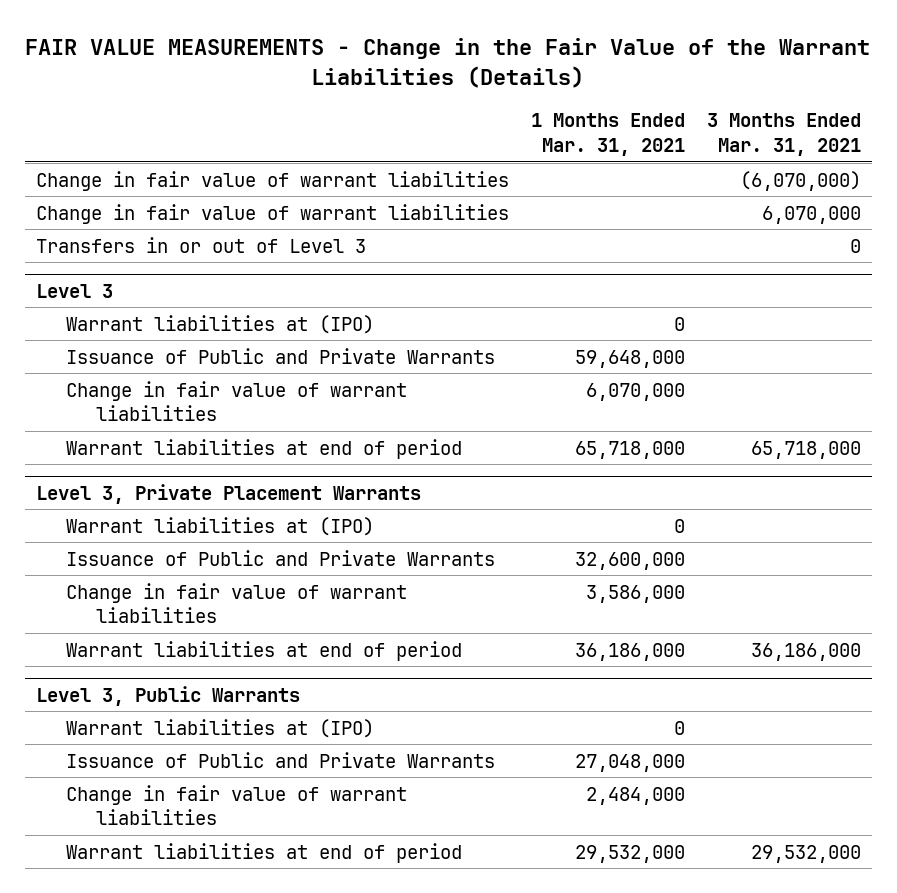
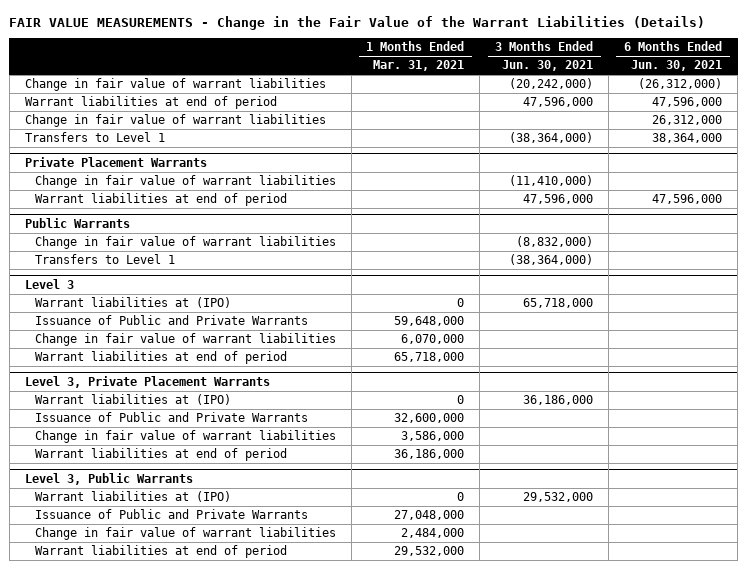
- | 1 Months Ended Mar. 31, 2021 | 3 Months Ended Mar. 31, 2021
+ | 1 Months Ended Mar. 31, 2021 | 3 Months Ended Jun. 30, 2021 | 6 Months Ended Jun. 30, 2021
+ Warrant liabilities at end of period | | 47,596,000 | 47,596,000
- Transfers in or out of Level 3 | | 0
+ Transfers to Level 1 | | (38,364,000) | 38,364,000
+ Private Placement Warrants
+ Change in fair value of warrant liabilities | | (11,410,000) |
+ Warrant liabilities at end of period | | 47,596,000 | 47,596,000
+ Public Warrants
+ Change in fair value of warrant liabilities | | (8,832,000) |
+ Transfers to Level 1 | | (38,364,000) |

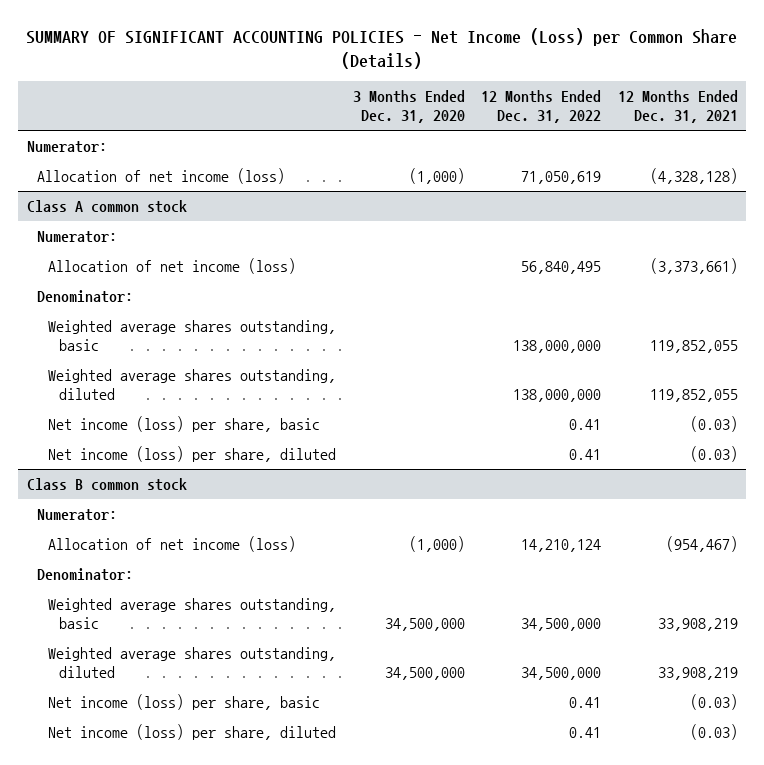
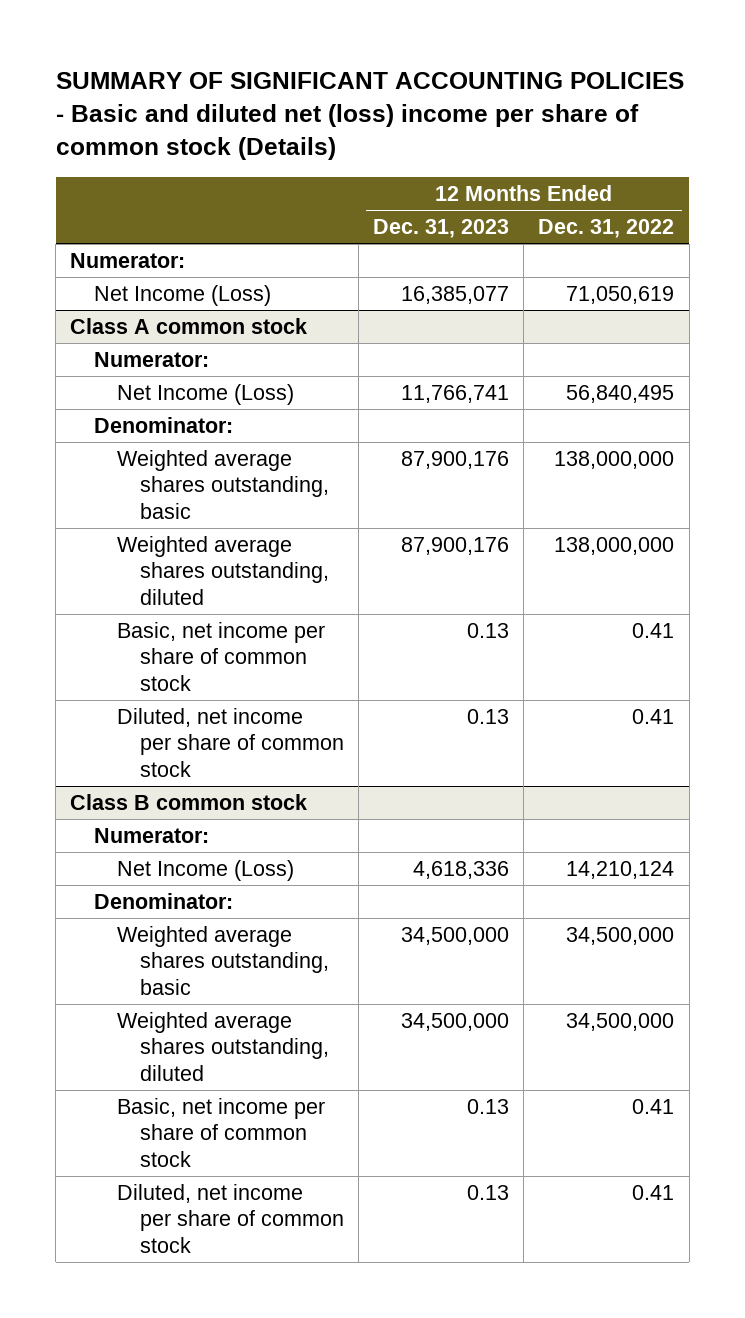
- SUMMARY OF SIGNIFICANT ACCOUNTING POLICIES - Net Income (Loss) per Common Share (Details)
+ SUMMARY OF SIGNIFICANT ACCOUNTING POLICIES - Basic and diluted net (loss) income per share of common stock (Details)
- | 3 Months Ended Dec. 31, 2020 | 12 Months Ended Dec. 31, 2022 | 12 Months Ended Dec. 31, 2021
+ | 12 Months Ended Dec. 31, 2023 | 12 Months Ended Dec. 31, 2022
- Allocation of net income (loss) | (1,000) | 71,050,619 | (4,328,128)
+ Net Income (Loss) | 16,385,077 | 71,050,619
@ Class A common stock
- Allocation of net income (loss) | | 56,840,495 | (3,373,661)
+ Net Income (Loss) | 11,766,741 | 56,840,495
- Net income (loss) per share, basic | | 0.41 | (0.03)
- Net income (loss) per share, diluted | | 0.41 | (0.03)
+ Basic, net income per share of common stock | 0.13 | 0.41
+ Diluted, net income per share of common stock | 0.13 | 0.41
@ Class B common stock
- Allocation of net income (loss) | (1,000) | 14,210,124 | (954,467)
+ Net Income (Loss) | 4,618,336 | 14,210,124
- Net income (loss) per share, basic | | 0.41 | (0.03)
- Net income (loss) per share, diluted | | 0.41 | (0.03)
+ Basic, net income per share of common stock | 0.13 | 0.41
+ Diluted, net income per share of common stock | 0.13 | 0.41

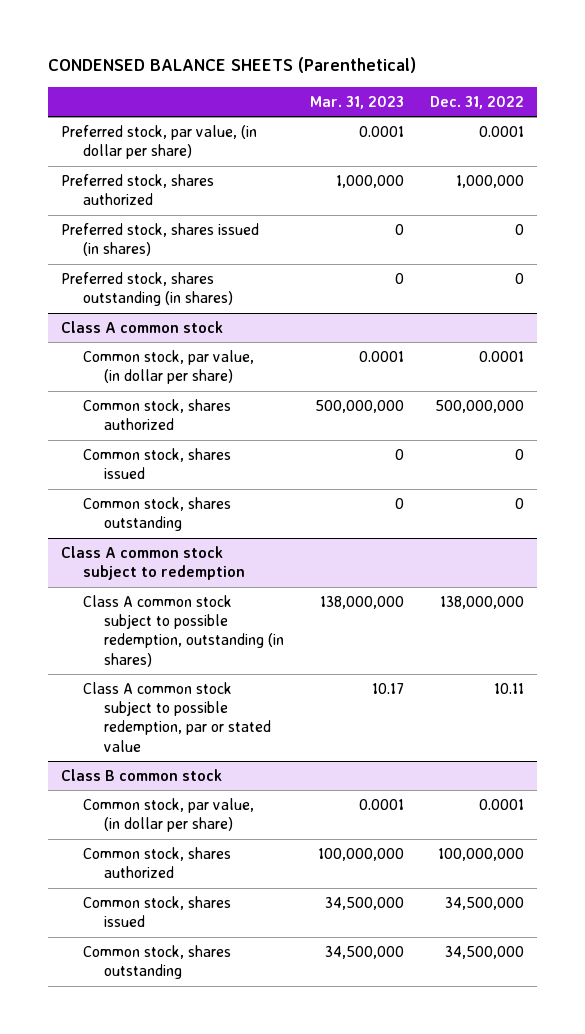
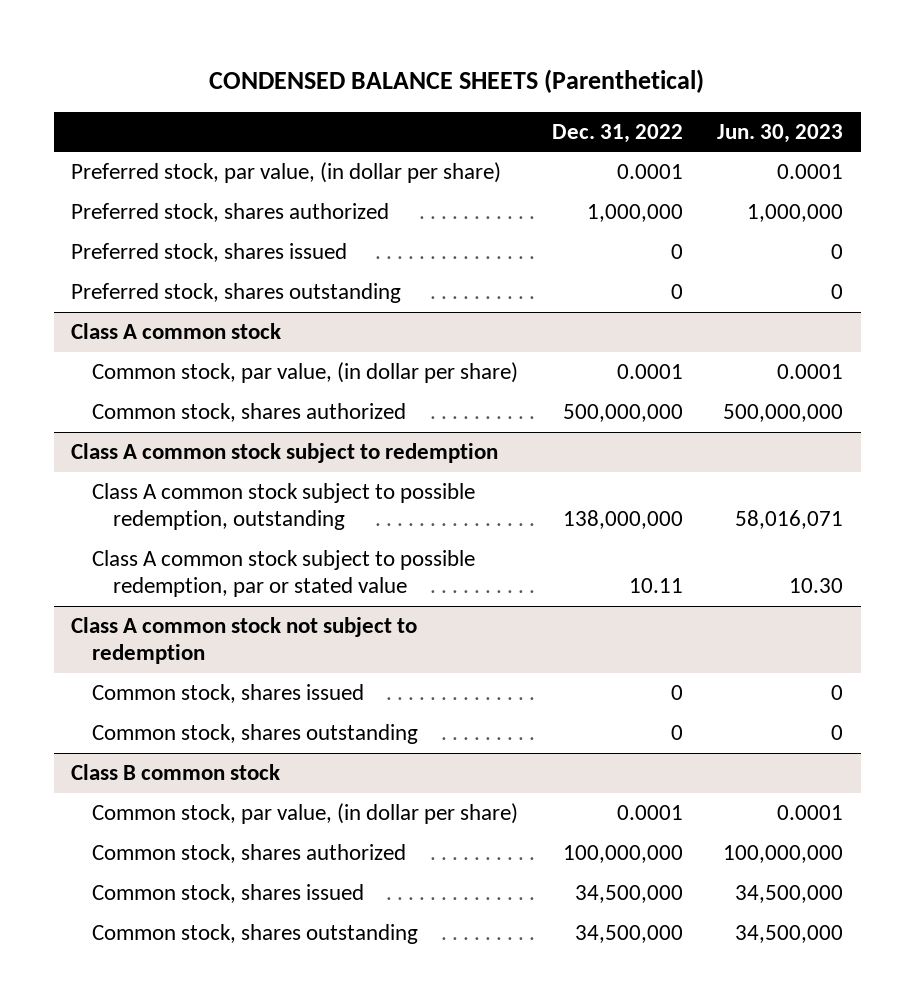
- | Mar. 31, 2023 | Dec. 31, 2022
+ | Dec. 31, 2022 | Jun. 30, 2023
- Preferred stock, shares issued (in shares) | 0 | 0
- Preferred stock, shares outstanding (in shares) | 0 | 0
+ Preferred stock, shares issued | 0 | 0
+ Preferred stock, shares outstanding | 0 | 0
@ Class A common stock
- Common stock, shares issued | 0 | 0
- Common stock, shares outstanding | 0 | 0
@ Class A common stock subject to redemption
- Class A common stock subject to possible redemption, outstanding (in shares) | 138,000,000 | 138,000,000
+ Class A common stock subject to possible redemption, outstanding | 138,000,000 | 58,016,071
+ Class A common stock not subject to redemption
+ Common stock, shares issued | 0 | 0
+ Common stock, shares outstanding | 0 | 0

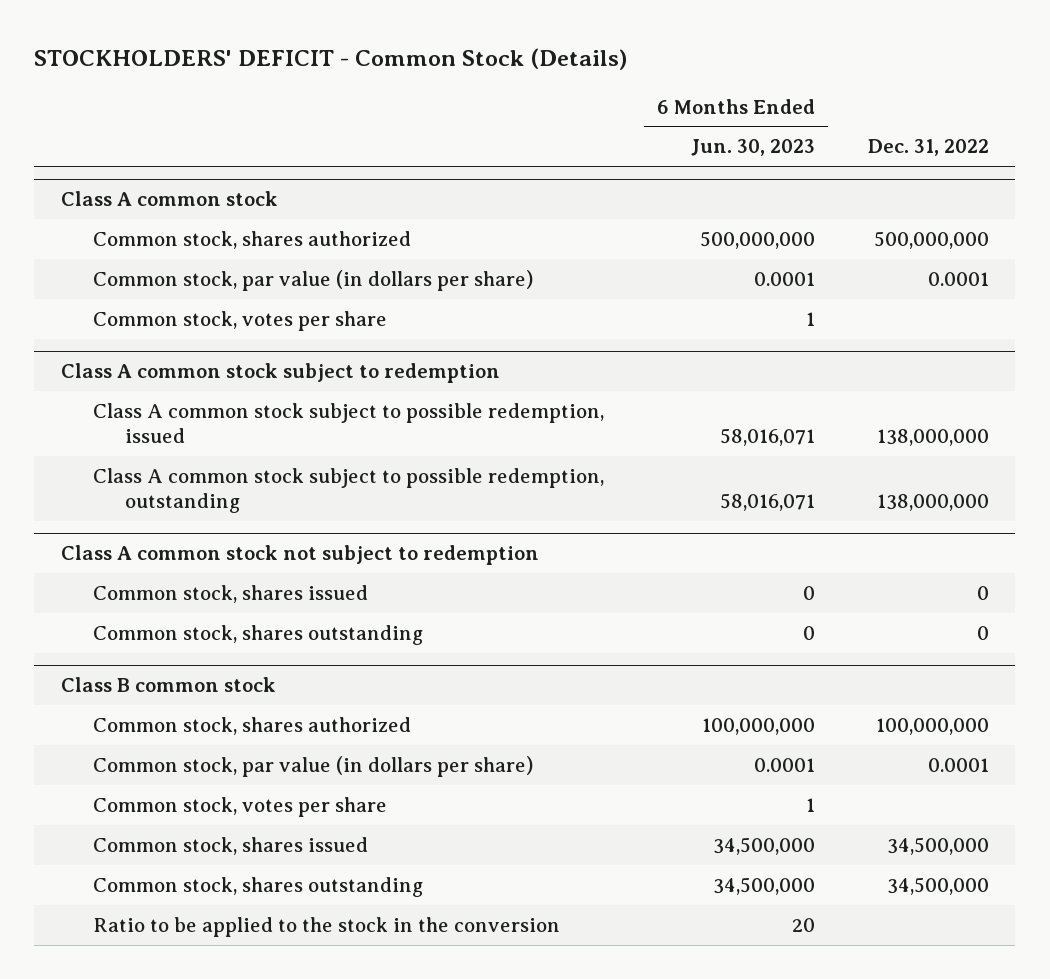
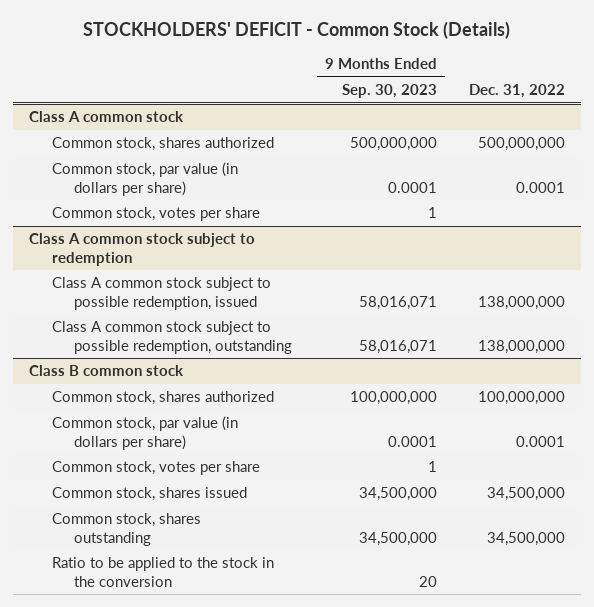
- | 6 Months Ended Jun. 30, 2023 | Dec. 31, 2022
+ | 9 Months Ended Sep. 30, 2023 | Dec. 31, 2022
- Class A common stock not subject to redemption
- Common stock, shares issued | 0 | 0
- Common stock, shares outstanding | 0 | 0

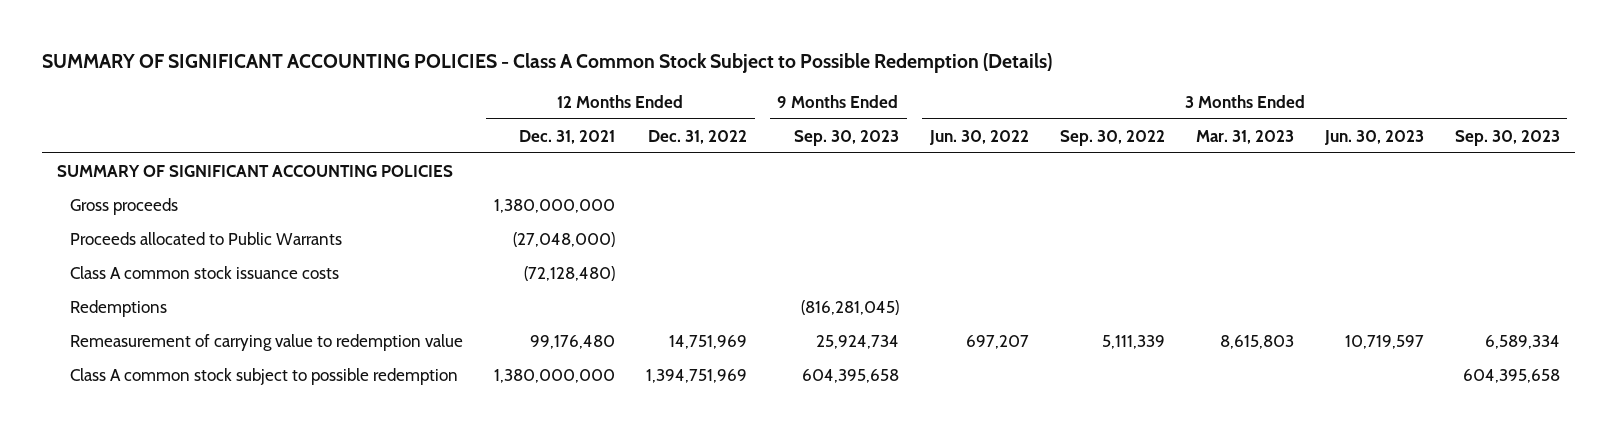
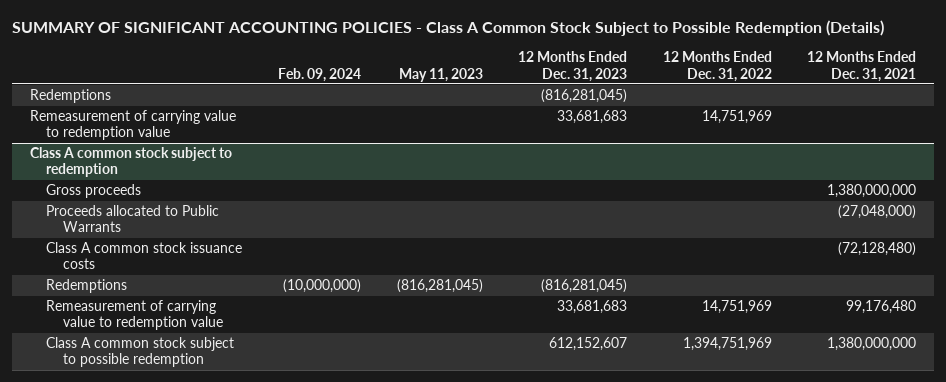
- | 12 Months Ended Dec. 31, 2021 | 12 Months Ended Dec. 31, 2022 | 9 Months Ended Sep. 30, 2023 | 3 Months Ended Jun. 30, 2022 | 3 Months Ended Sep. 30, 2022 | 3 Months Ended Mar. 31, 2023 | 3 Months Ended Jun. 30, 2023 | 3 Months Ended Sep. 30, 2023
+ | Feb. 09, 2024 | May 11, 2023 | 12 Months Ended Dec. 31, 2023 | 12 Months Ended Dec. 31, 2022 | 12 Months Ended Dec. 31, 2021
- SUMMARY OF SIGNIFICANT ACCOUNTING POLICIES
+ Redemptions | | | (816,281,045) | |
+ Remeasurement of carrying value to redemption value | | | 33,681,683 | 14,751,969 |
+ Class A common stock subject to redemption

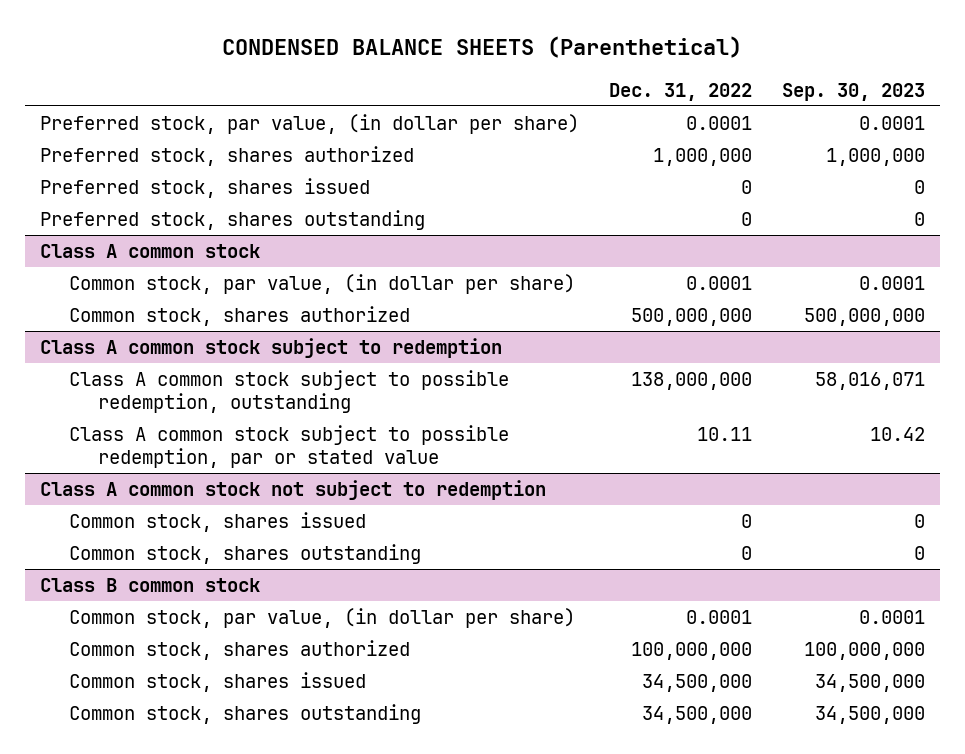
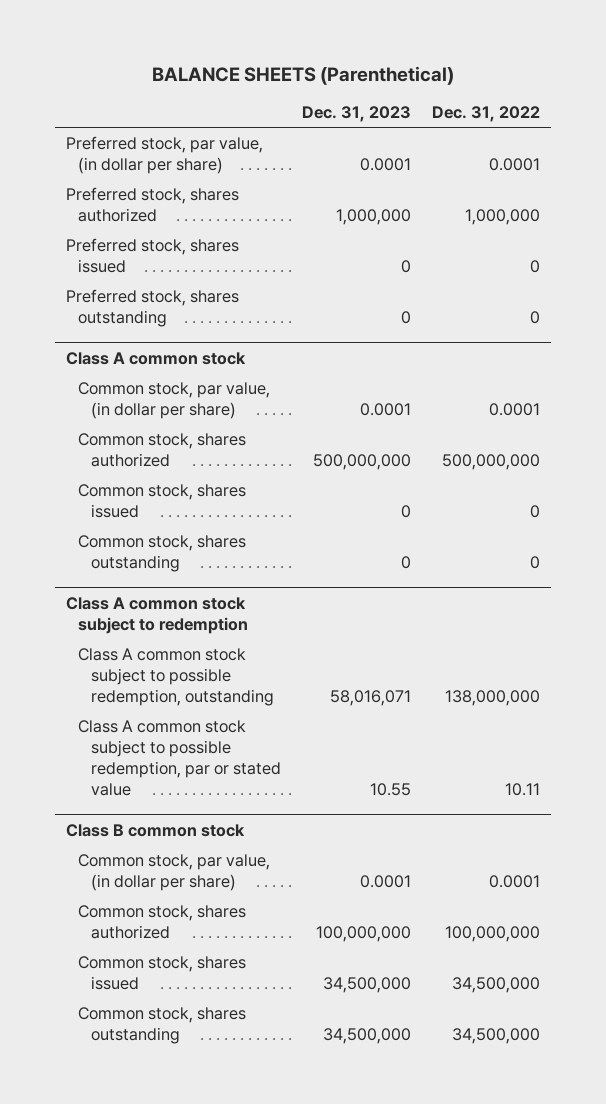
- CONDENSED BALANCE SHEETS (Parenthetical)
+ BALANCE SHEETS (Parenthetical)
- | Dec. 31, 2022 | Sep. 30, 2023
+ | Dec. 31, 2023 | Dec. 31, 2022
@ Class A common stock
+ Common stock, shares issued | 0 | 0
+ Common stock, shares outstanding | 0 | 0
- Class A common stock not subject to redemption
- Common stock, shares issued | 0 | 0
- Common stock, shares outstanding | 0 | 0

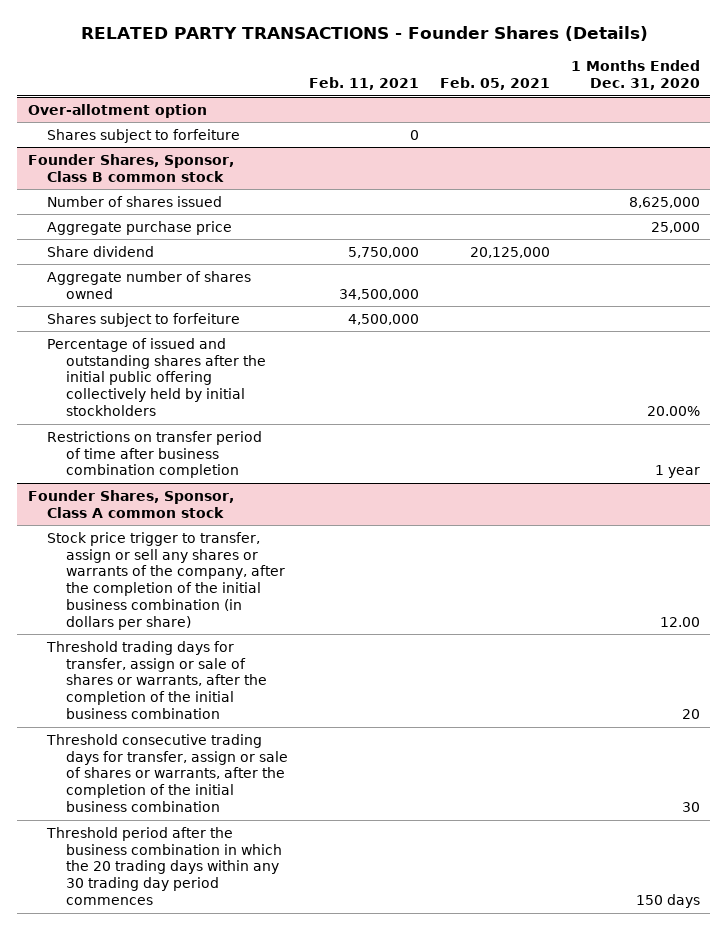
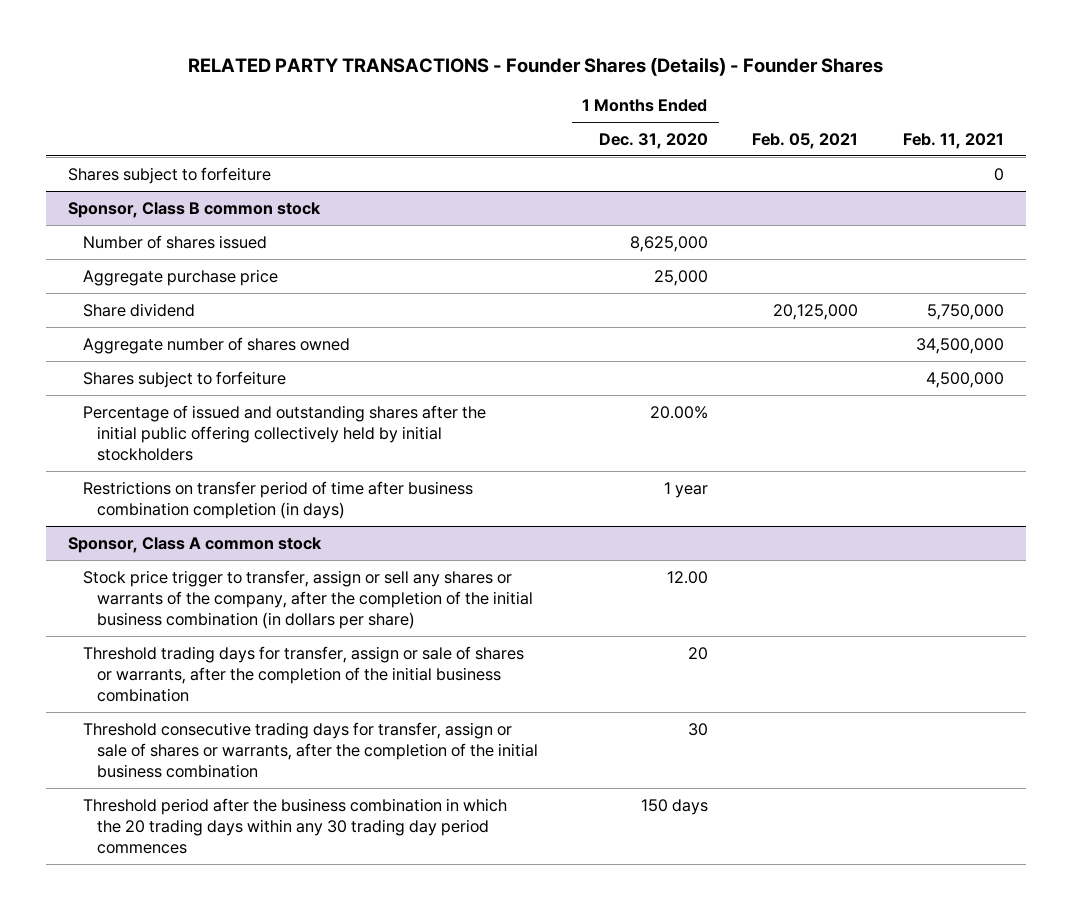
- RELATED PARTY TRANSACTIONS - Founder Shares (Details)
+ RELATED PARTY TRANSACTIONS - Founder Shares (Details) - Founder Shares
- | Feb. 11, 2021 | Feb. 05, 2021 | 1 Months Ended Dec. 31, 2020
+ | 1 Months Ended Dec. 31, 2020 | Feb. 05, 2021 | Feb. 11, 2021
- Over-allotment option
- Founder Shares, Sponsor, Class B common stock
+ Sponsor, Class B common stock
- Restrictions on transfer period of time after business combination completion | | | 1 year
- Founder Shares, Sponsor, Class A common stock
+ Restrictions on transfer period of time after business combination completion (in days) | 1 year | |
+ Sponsor, Class A common stock

